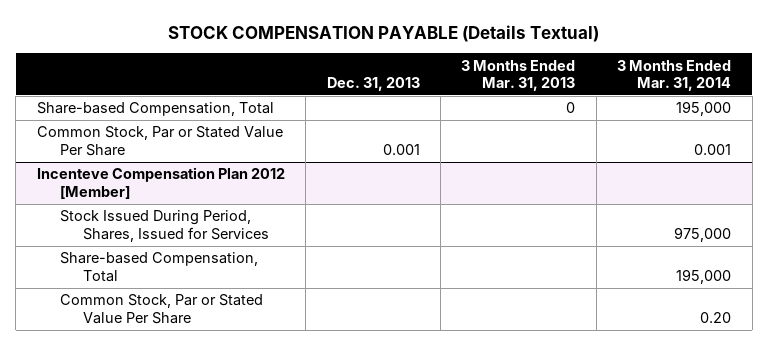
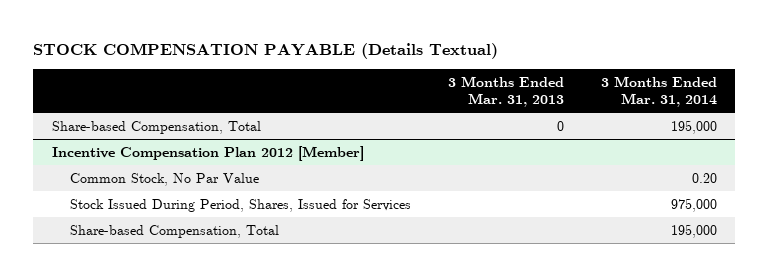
- | Dec. 31, 2013 | 3 Months Ended Mar. 31, 2013 | 3 Months Ended Mar. 31, 2014
+ | 3 Months Ended Mar. 31, 2013 | 3 Months Ended Mar. 31, 2014
- Common Stock, Par or Stated Value Per Share | 0.001 | | 0.001
- Incenteve Compensation Plan 2012 [Member]
+ Incentive Compensation Plan 2012 [Member]
+ Common Stock, No Par Value | | 0.20
- Common Stock, Par or Stated Value Per Share | | | 0.20

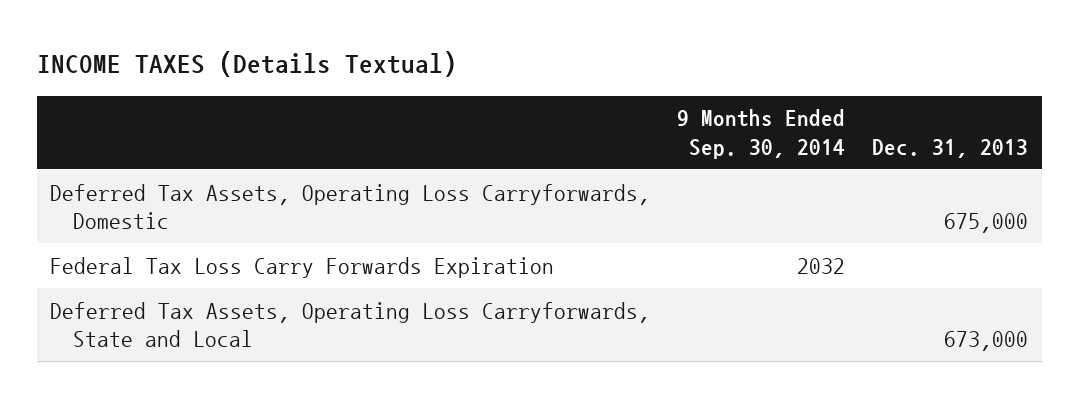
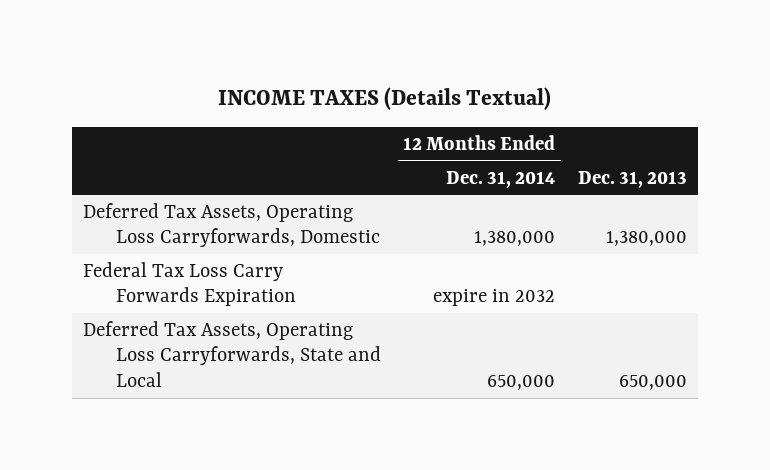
- | 9 Months Ended Sep. 30, 2014 | Dec. 31, 2013
+ | 12 Months Ended Dec. 31, 2014 | Dec. 31, 2013
- Deferred Tax Assets, Operating Loss Carryforwards, Domestic | | 675,000
+ Deferred Tax Assets, Operating Loss Carryforwards, Domestic | 1,380,000 | 1,380,000
- Deferred Tax Assets, Operating Loss Carryforwards, State and Local | | 673,000
+ Deferred Tax Assets, Operating Loss Carryforwards, State and Local | 650,000 | 650,000

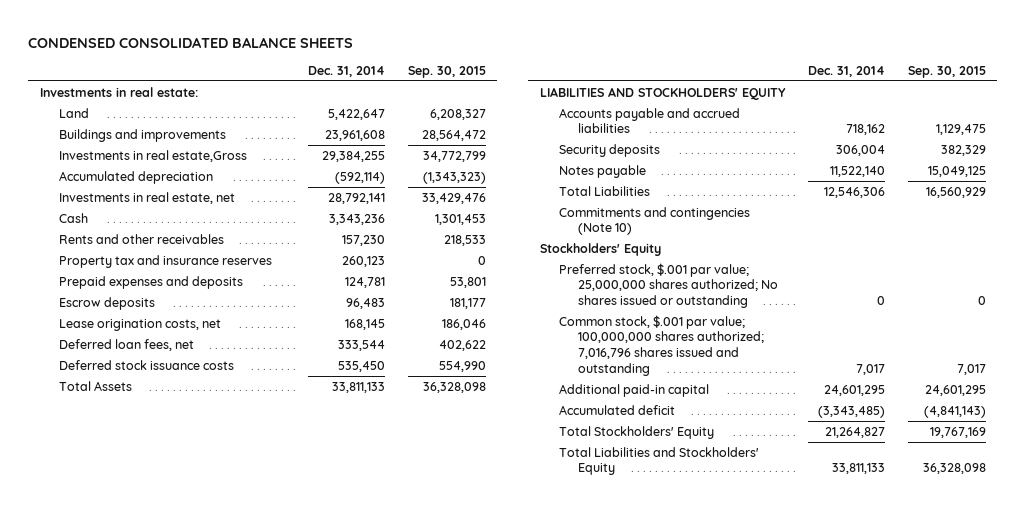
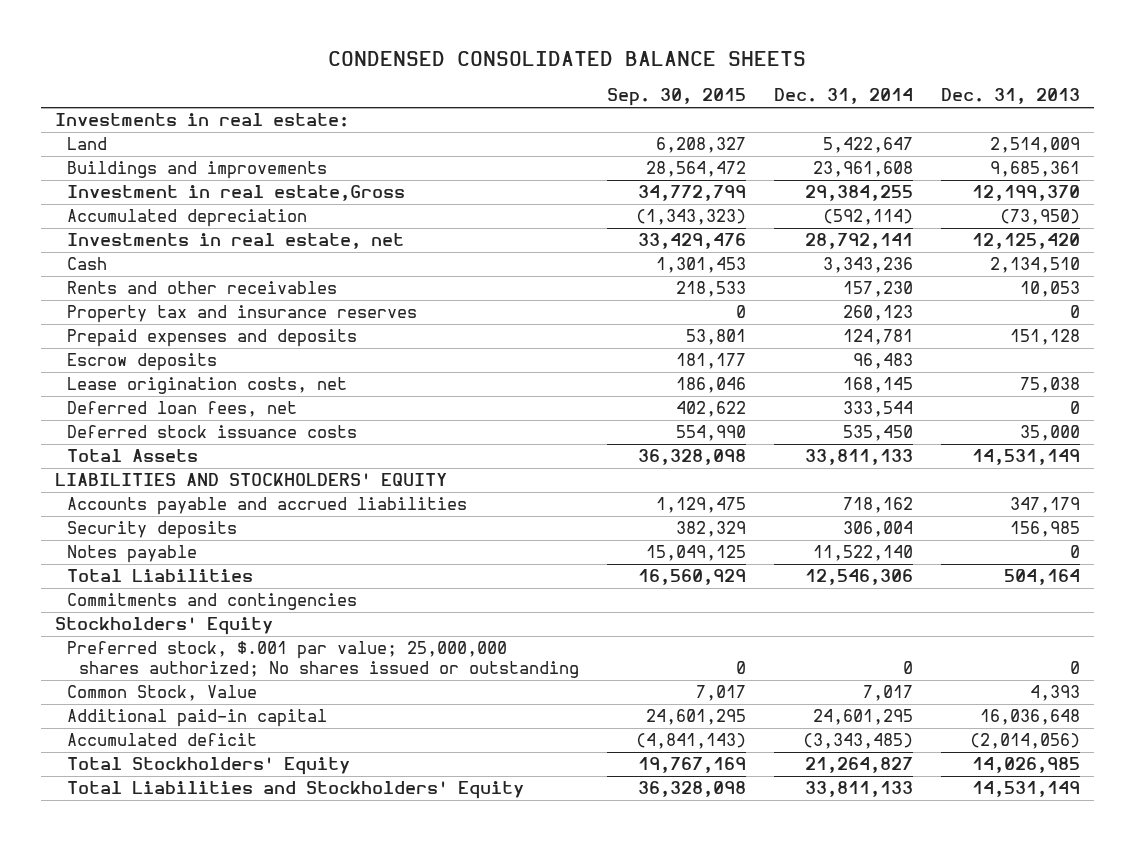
- | Dec. 31, 2014 | Sep. 30, 2015
+ | Sep. 30, 2015 | Dec. 31, 2014 | Dec. 31, 2013
- Investments in real estate,Gross | 29,384,255 | 34,772,799
+ Investment in real estate,Gross | 34,772,799 | 29,384,255 | 12,199,370
- Commitments and contingencies (Note 10)
+ Commitments and contingencies
- Common stock, $.001 par value; 100,000,000 shares authorized; 7,016,796 shares issued and outstanding | 7,017 | 7,017
+ Common Stock, Value | 7,017 | 7,017 | 4,393

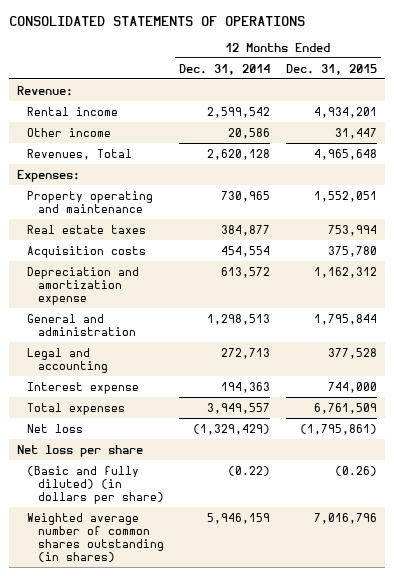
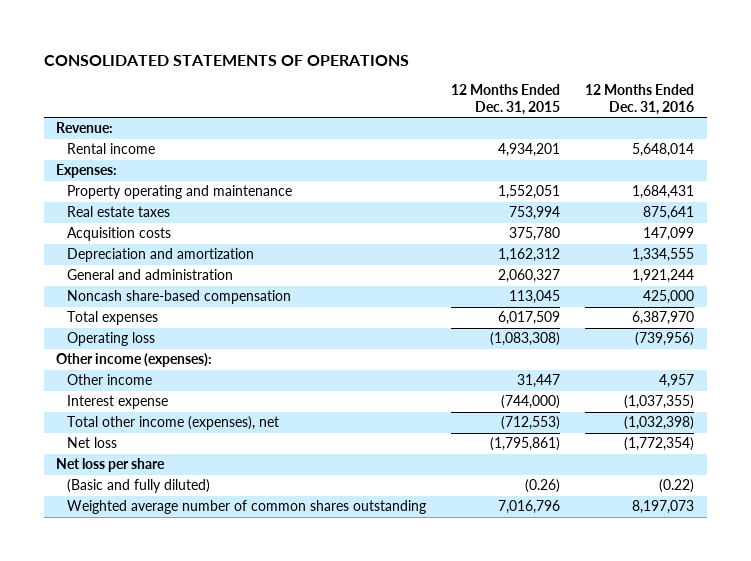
- | 12 Months Ended Dec. 31, 2014 | 12 Months Ended Dec. 31, 2015
+ | 12 Months Ended Dec. 31, 2015 | 12 Months Ended Dec. 31, 2016
- Revenues, Total | 2,620,128 | 4,965,648
- Depreciation and amortization expense | 613,572 | 1,162,312
- General and administration | 1,298,513 | 1,795,844
- Legal and accounting | 272,713 | 377,528
- Interest expense | 194,363 | 744,000
- Total expenses | 3,949,557 | 6,761,509
+ Depreciation and amortization | 1,162,312 | 1,334,555
+ General and administration | 2,060,327 | 1,921,244
+ Noncash share-based compensation | 113,045 | 425,000
+ Total expenses | 6,017,509 | 6,387,970
+ Operating loss | (1,083,308) | (739,956)
+ Other income (expenses):
moved down: Other income | 31,447 | 4,957
+ Interest expense | (744,000) | (1,037,355)
+ Total other income (expenses), net | (712,553) | (1,032,398)
- (Basic and fully diluted) (in dollars per share) | (0.22) | (0.26)
- Weighted average number of common shares outstanding (in shares) | 5,946,159 | 7,016,796
+ (Basic and fully diluted) | (0.26) | (0.22)
+ Weighted average number of common shares outstanding | 7,016,796 | 8,197,073

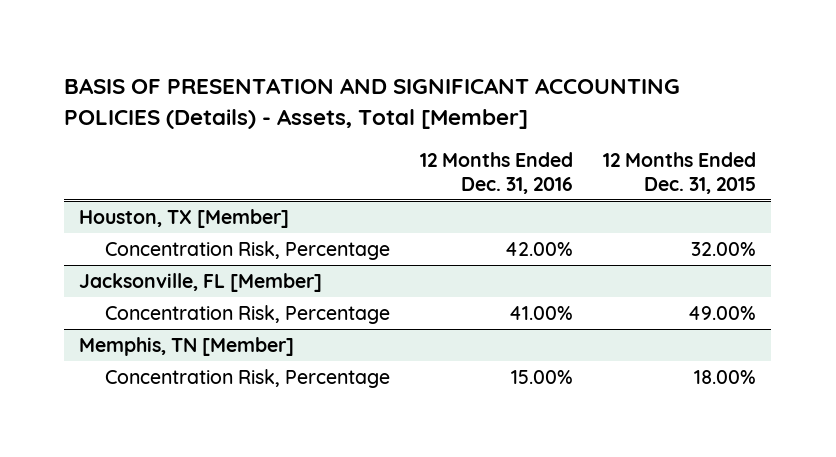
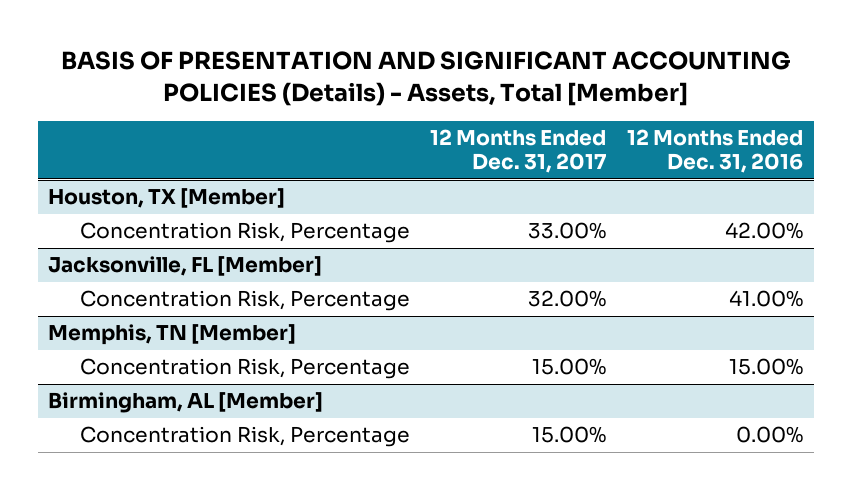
- | 12 Months Ended Dec. 31, 2016 | 12 Months Ended Dec. 31, 2015
+ | 12 Months Ended Dec. 31, 2017 | 12 Months Ended Dec. 31, 2016
+ Birmingham, AL [Member]
+ Concentration Risk, Percentage | 15.00% | 0.00%

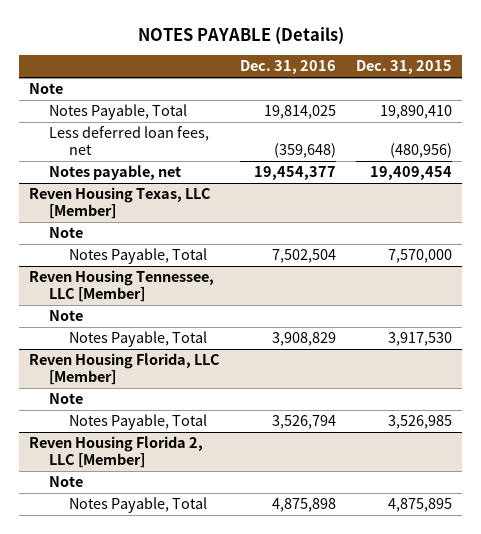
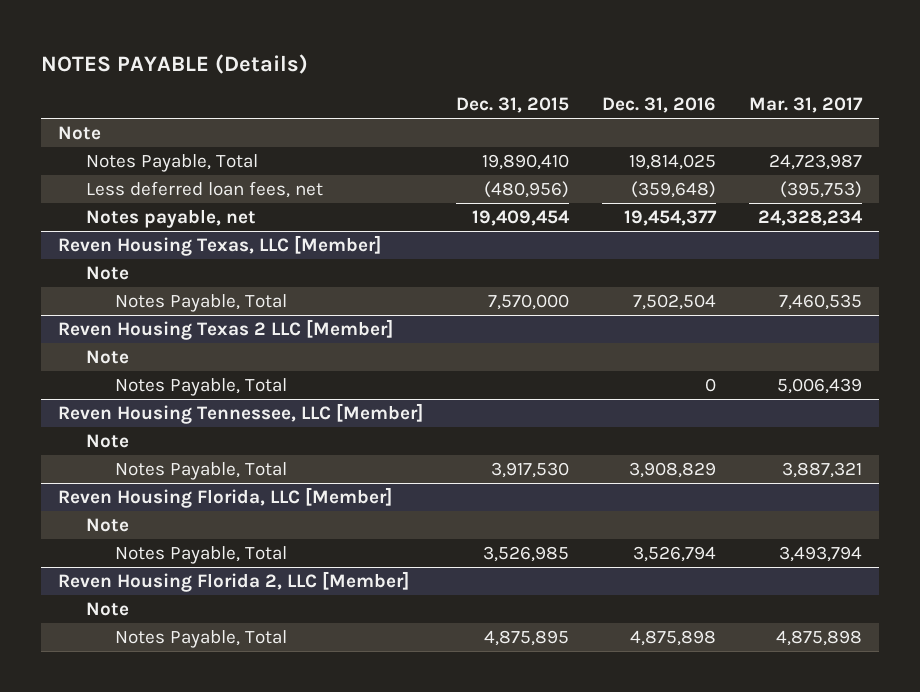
- | Dec. 31, 2016 | Dec. 31, 2015
+ | Dec. 31, 2015 | Dec. 31, 2016 | Mar. 31, 2017
+ Reven Housing Texas 2 LLC [Member]
+ Note
+ Notes Payable, Total | | 0 | 5,006,439

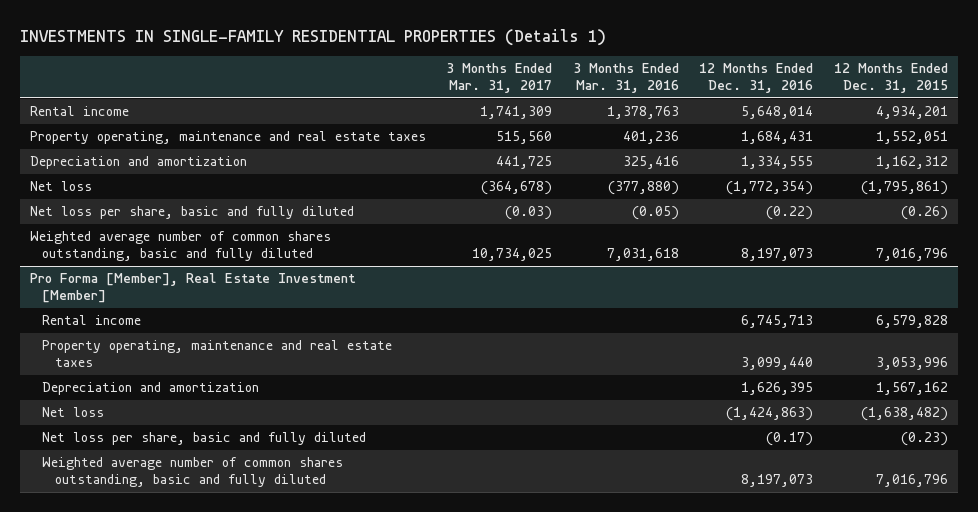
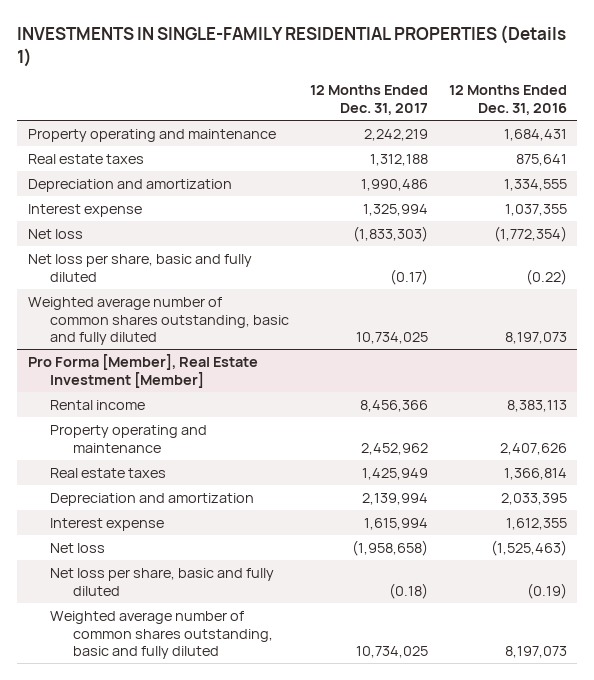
- | 3 Months Ended Mar. 31, 2017 | 3 Months Ended Mar. 31, 2016 | 12 Months Ended Dec. 31, 2016 | 12 Months Ended Dec. 31, 2015
+ | 12 Months Ended Dec. 31, 2017 | 12 Months Ended Dec. 31, 2016
- Rental income | 1,741,309 | 1,378,763 | 5,648,014 | 4,934,201
- Property operating, maintenance and real estate taxes | 515,560 | 401,236 | 1,684,431 | 1,552,051
+ Property operating and maintenance | 2,242,219 | 1,684,431
+ Real estate taxes | 1,312,188 | 875,641
+ Interest expense | 1,325,994 | 1,037,355
@ Pro Forma [Member], Real Estate Investment [Member]
- Rental income | | | 6,745,713 | 6,579,828
- Property operating, maintenance and real estate taxes | | | 3,099,440 | 3,053,996
- Depreciation and amortization | | | 1,626,395 | 1,567,162
- Net loss | | | (1,424,863) | (1,638,482)
- Net loss per share, basic and fully diluted | | | (0.17) | (0.23)
+ Rental income | 8,456,366 | 8,383,113
+ Property operating and maintenance | 2,452,962 | 2,407,626
+ Real estate taxes | 1,425,949 | 1,366,814
+ Depreciation and amortization | 2,139,994 | 2,033,395
+ Interest expense | 1,615,994 | 1,612,355
+ Net loss | (1,958,658) | (1,525,463)
+ Net loss per share, basic and fully diluted | (0.18) | (0.19)

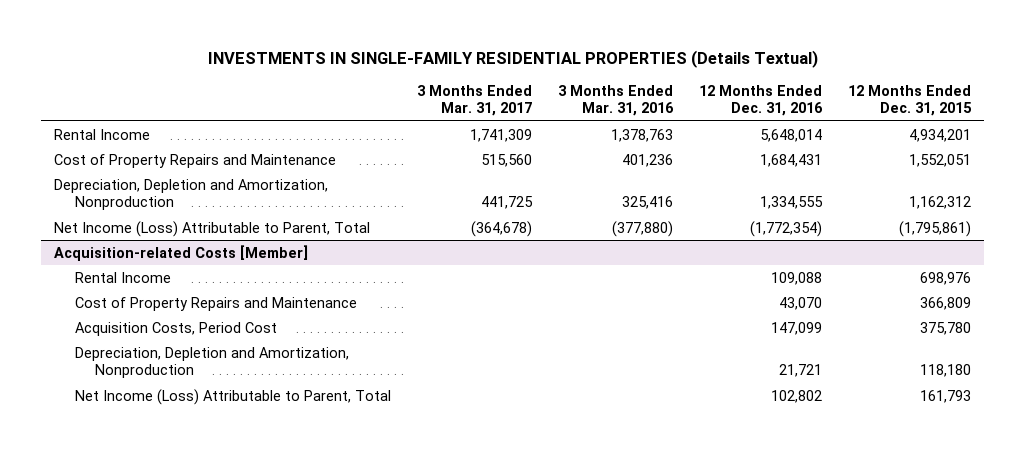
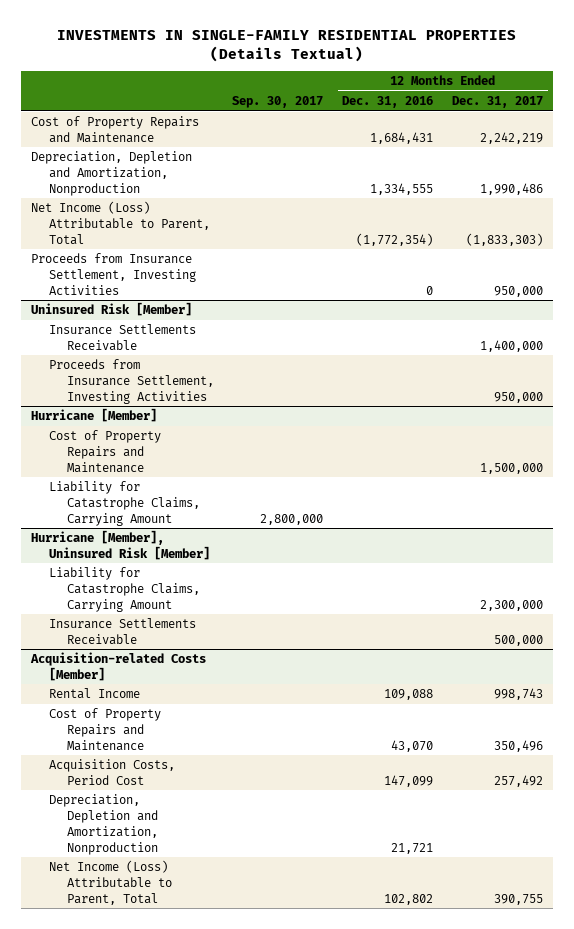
- | 3 Months Ended Mar. 31, 2017 | 3 Months Ended Mar. 31, 2016 | 12 Months Ended Dec. 31, 2016 | 12 Months Ended Dec. 31, 2015
+ | Sep. 30, 2017 | 12 Months Ended Dec. 31, 2016 | 12 Months Ended Dec. 31, 2017
- Rental Income | 1,741,309 | 1,378,763 | 5,648,014 | 4,934,201
+ Proceeds from Insurance Settlement, Investing Activities | | 0 | 950,000
+ Uninsured Risk [Member]
+ Insurance Settlements Receivable | | | 1,400,000
+ Proceeds from Insurance Settlement, Investing Activities | | | 950,000
+ Hurricane [Member]
+ Cost of Property Repairs and Maintenance | | | 1,500,000
+ Liability for Catastrophe Claims, Carrying Amount | 2,800,000 | |
+ Hurricane [Member], Uninsured Risk [Member]
+ Liability for Catastrophe Claims, Carrying Amount | | | 2,300,000
+ Insurance Settlements Receivable | | | 500,000

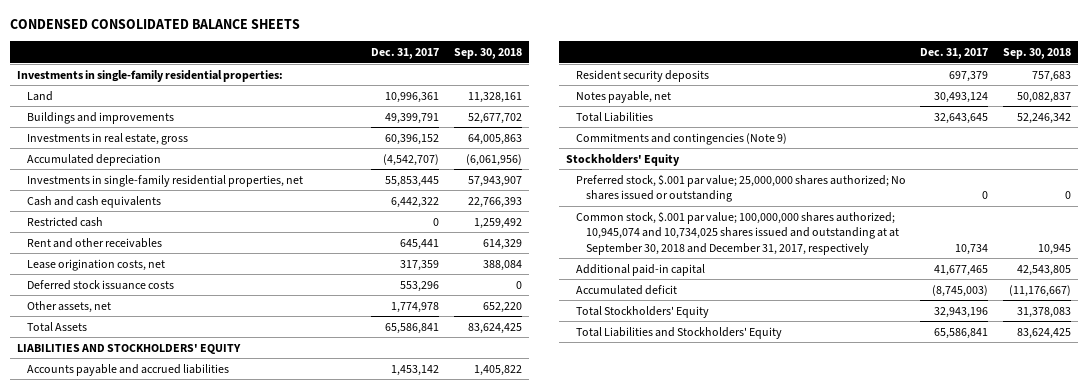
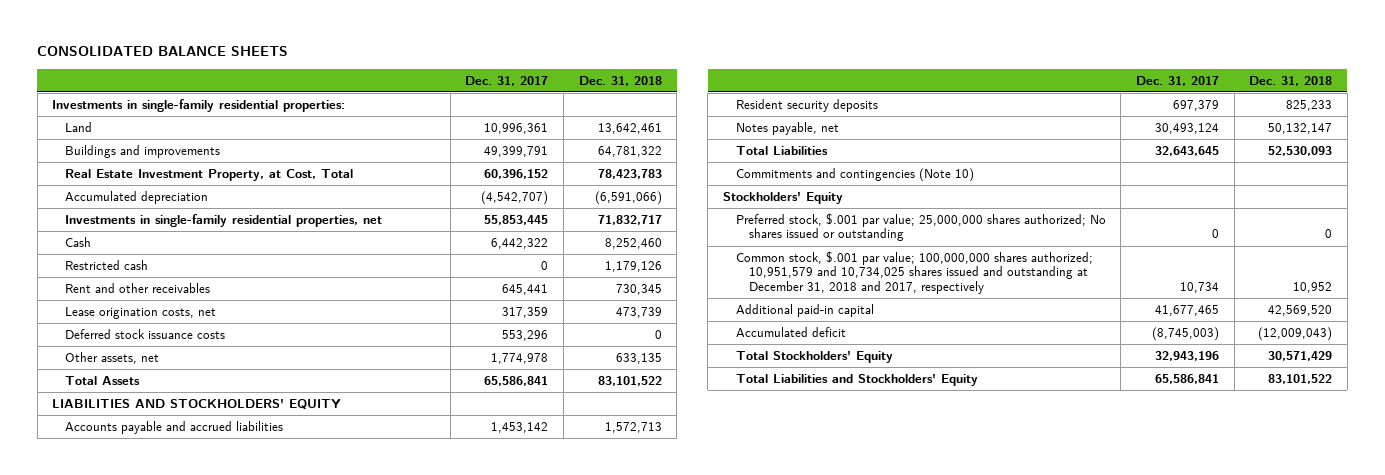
- CONDENSED CONSOLIDATED BALANCE SHEETS
+ CONSOLIDATED BALANCE SHEETS
- | Dec. 31, 2017 | Sep. 30, 2018
+ | Dec. 31, 2017 | Dec. 31, 2018
- Investments in real estate, gross | 60,396,152 | 64,005,863
+ Real Estate Investment Property, at Cost, Total | 60,396,152 | 78,423,783
- Cash and cash equivalents | 6,442,322 | 22,766,393
+ Cash | 6,442,322 | 8,252,460
- Commitments and contingencies (Note 9)
+ Commitments and contingencies (Note 10)
- Common stock, $.001 par value; 100,000,000 shares authorized; 10,945,074 and 10,734,025 shares issued and outstanding at at September 30, 2018 and December 31, 2017, respectively | 10,734 | 10,945
+ Common stock, $.001 par value; 100,000,000 shares authorized; 10,951,579 and 10,734,025 shares issued and outstanding at December 31, 2018 and 2017, respectively | 10,734 | 10,952

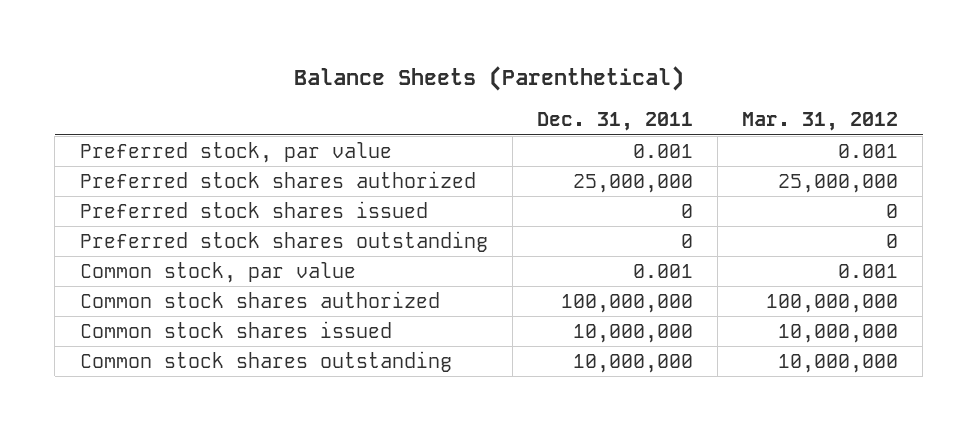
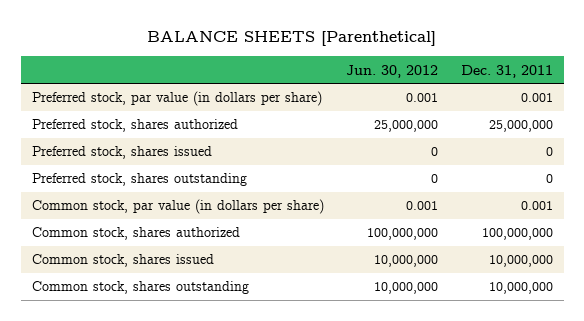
- Balance Sheets (Parenthetical)
+ BALANCE SHEETS [Parenthetical]
- | Dec. 31, 2011 | Mar. 31, 2012
+ | Jun. 30, 2012 | Dec. 31, 2011
- Preferred stock, par value | 0.001 | 0.001
- Preferred stock shares authorized | 25,000,000 | 25,000,000
- Preferred stock shares issued | 0 | 0
- Preferred stock shares outstanding | 0 | 0
- Common stock, par value | 0.001 | 0.001
- Common stock shares authorized | 100,000,000 | 100,000,000
- Common stock shares issued | 10,000,000 | 10,000,000
- Common stock shares outstanding | 10,000,000 | 10,000,000
+ Preferred stock, par value (in dollars per share) | 0.001 | 0.001
+ Preferred stock, shares authorized | 25,000,000 | 25,000,000
+ Preferred stock, shares issued | 0 | 0
+ Preferred stock, shares outstanding | 0 | 0
+ Common stock, par value (in dollars per share) | 0.001 | 0.001
+ Common stock, shares authorized | 100,000,000 | 100,000,000
+ Common stock, shares issued | 10,000,000 | 10,000,000
+ Common stock, shares outstanding | 10,000,000 | 10,000,000

